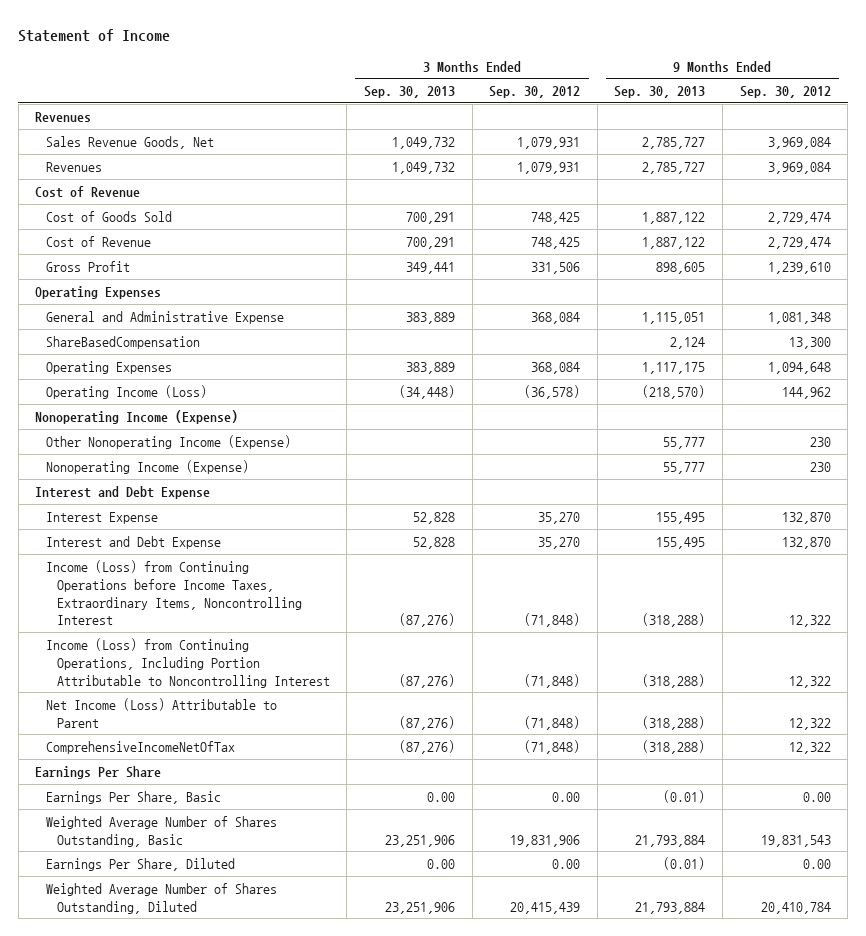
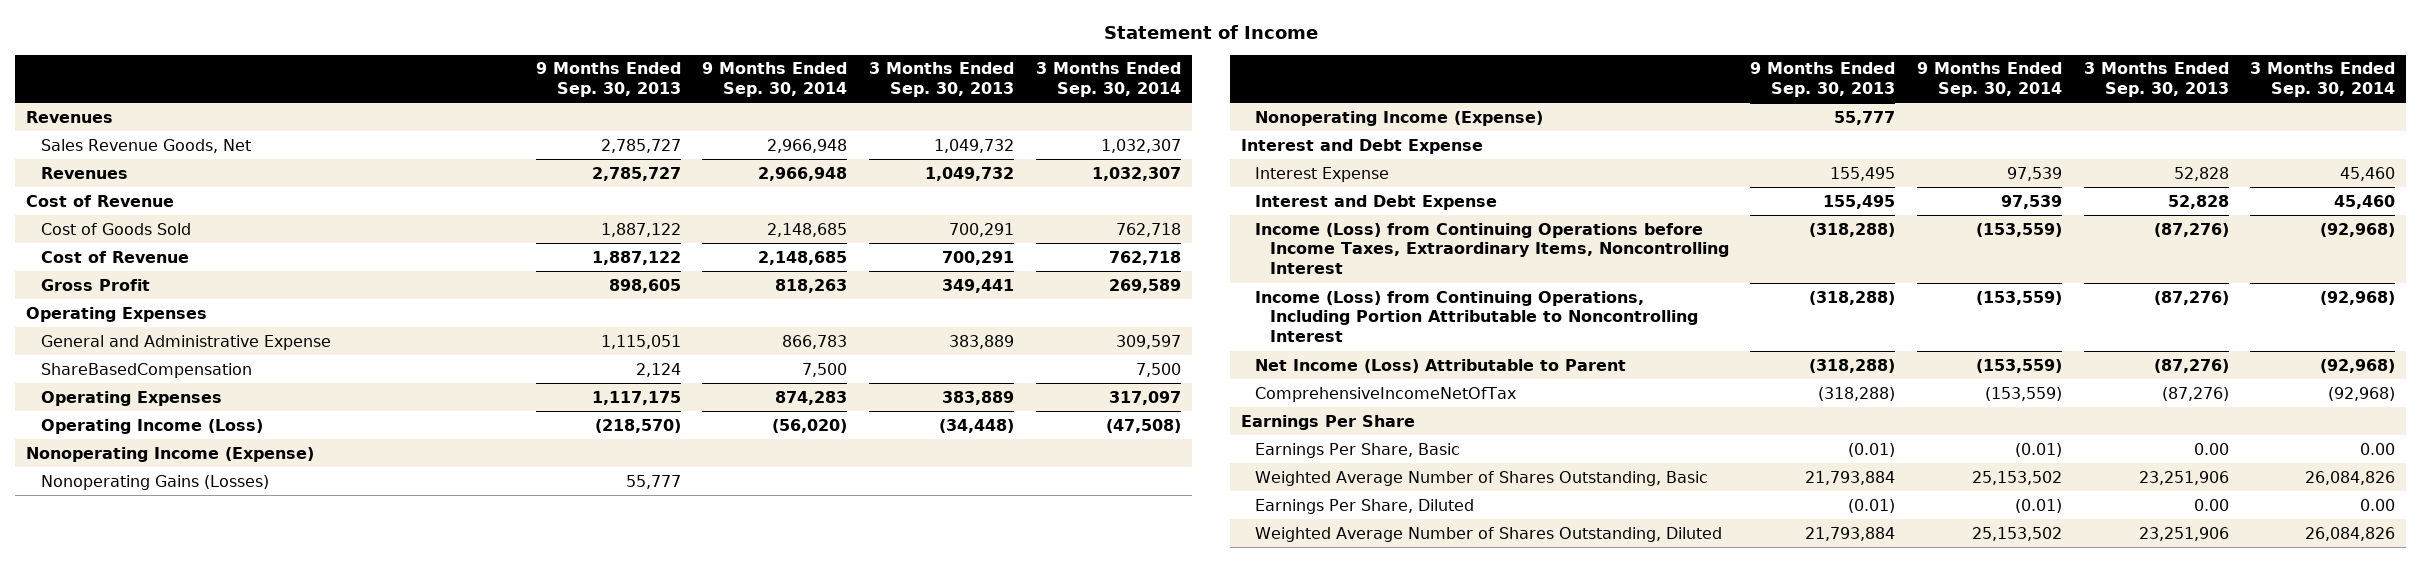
- | 3 Months Ended Sep. 30, 2013 | 3 Months Ended Sep. 30, 2012 | 9 Months Ended Sep. 30, 2013 | 9 Months Ended Sep. 30, 2012
+ | 9 Months Ended Sep. 30, 2013 | 9 Months Ended Sep. 30, 2014 | 3 Months Ended Sep. 30, 2013 | 3 Months Ended Sep. 30, 2014
- Other Nonoperating Income (Expense) | | | 55,777 | 230
+ Nonoperating Gains (Losses) | 55,777 | | |

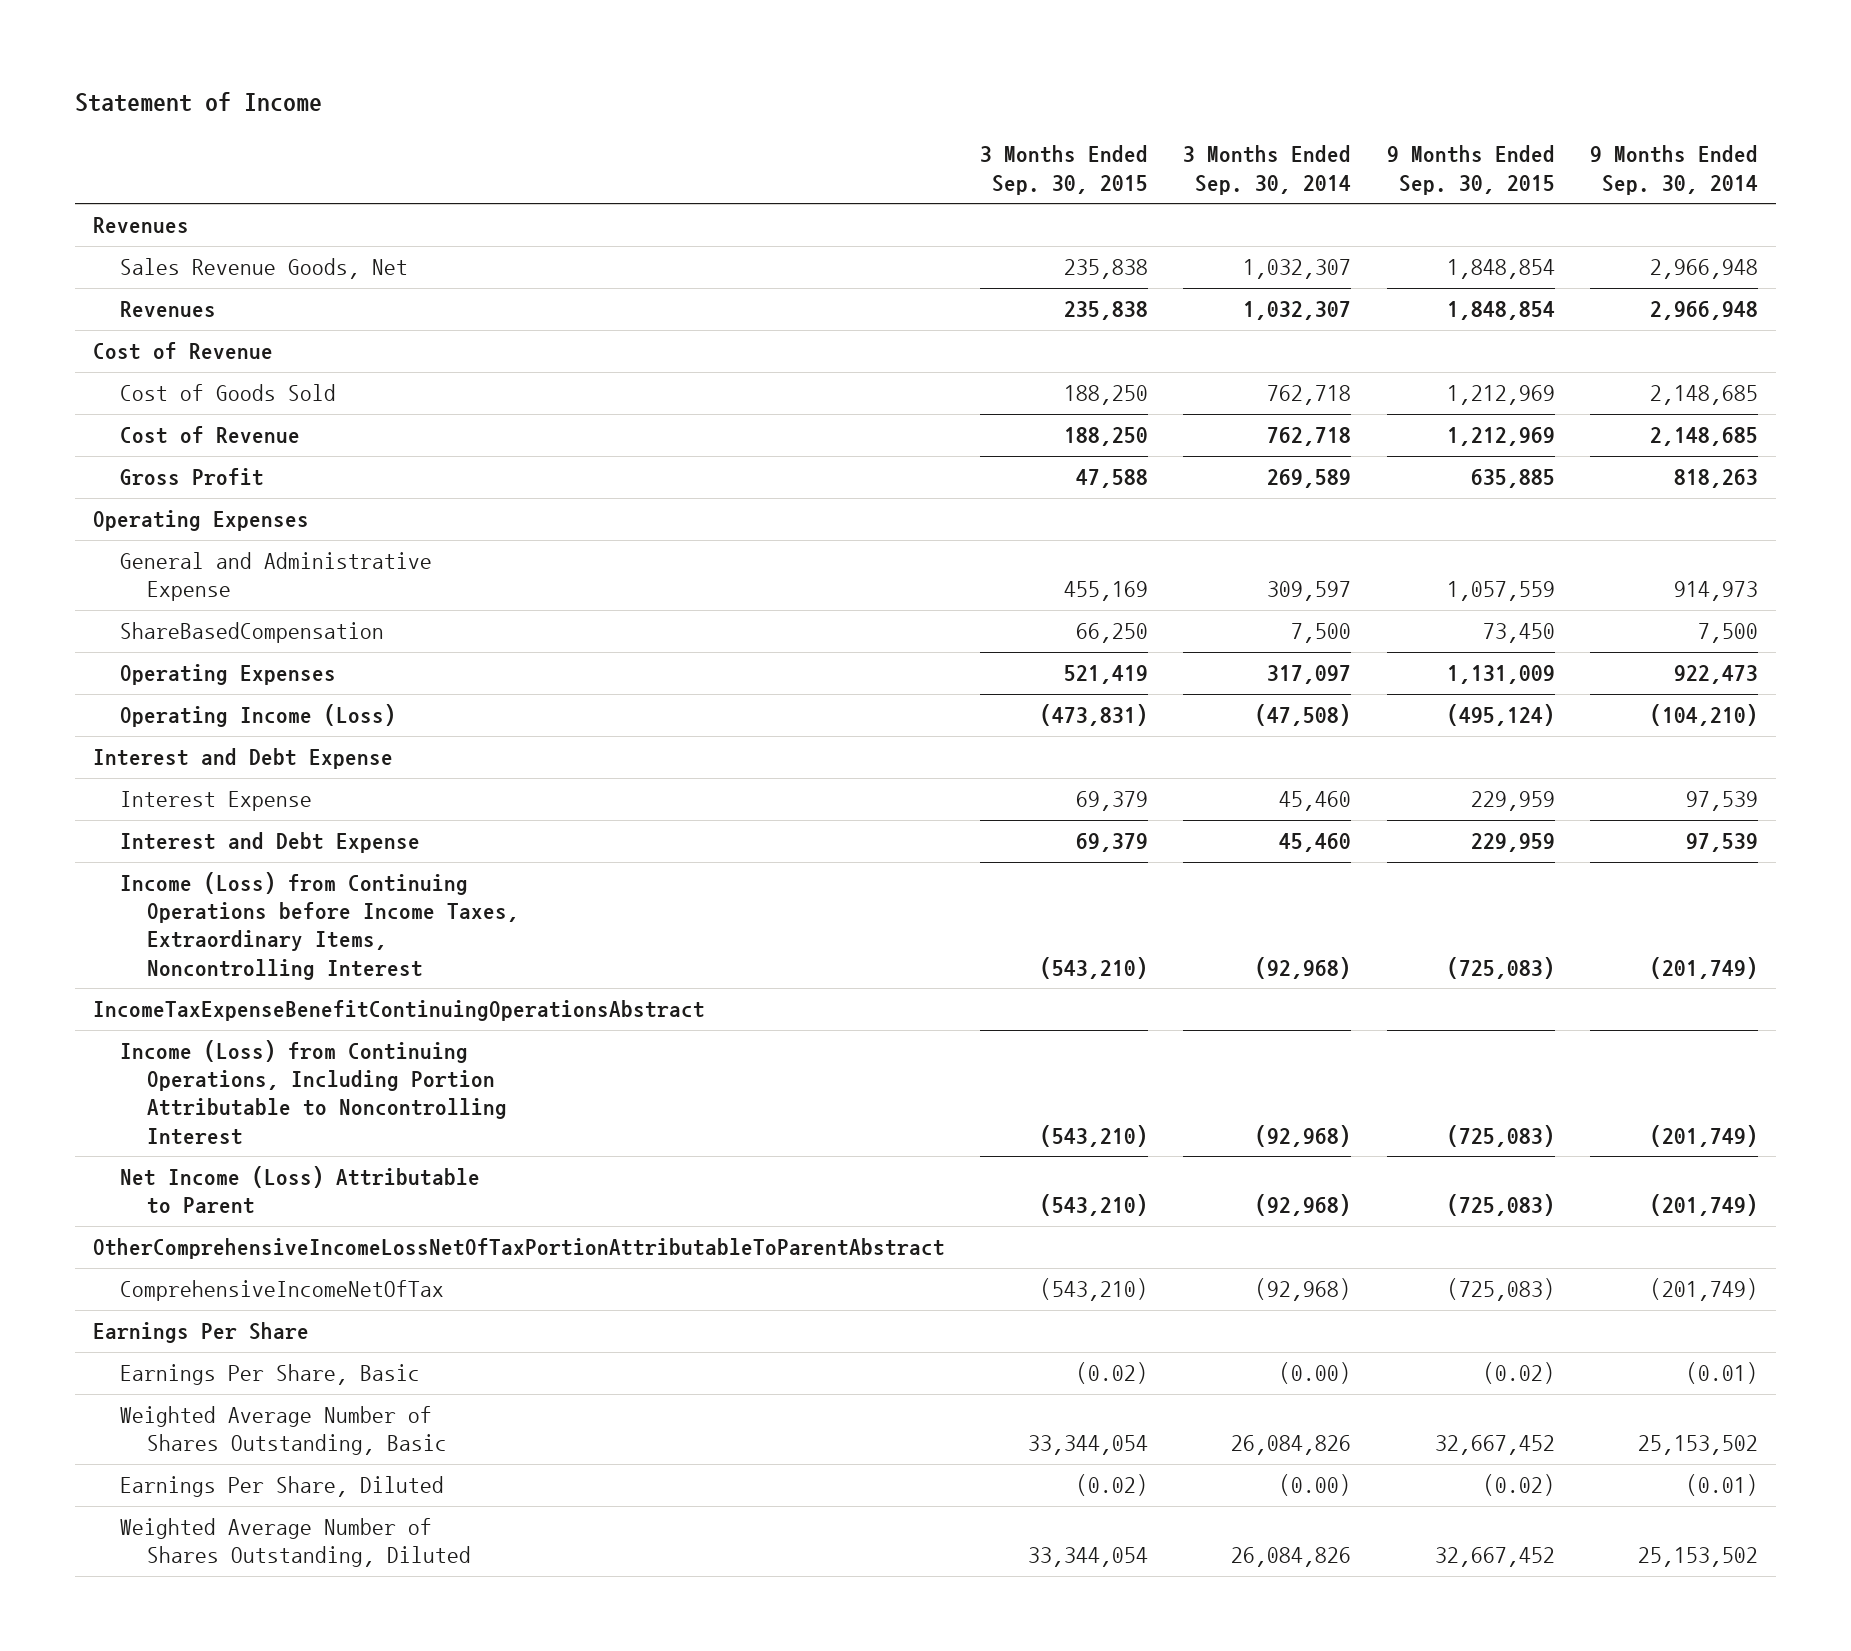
- | 9 Months Ended Sep. 30, 2013 | 9 Months Ended Sep. 30, 2014 | 3 Months Ended Sep. 30, 2013 | 3 Months Ended Sep. 30, 2014
+ | 3 Months Ended Sep. 30, 2015 | 3 Months Ended Sep. 30, 2014 | 9 Months Ended Sep. 30, 2015 | 9 Months Ended Sep. 30, 2014
- General and Administrative Expense | 1,115,051 | 866,783 | 383,889 | 309,597
+ General and Administrative Expense | 455,169 | 309,597 | 1,057,559 | 914,973
- Operating Expenses | 1,117,175 | 874,283 | 383,889 | 317,097
- Operating Income (Loss) | (218,570) | (56,020) | (34,448) | (47,508)
- Nonoperating Income (Expense)
- Nonoperating Gains (Losses) | 55,777 | | |
- Nonoperating Income (Expense) | 55,777 | | |
+ Operating Expenses | 521,419 | 317,097 | 1,131,009 | 922,473
+ Operating Income (Loss) | (473,831) | (47,508) | (495,124) | (104,210)
- Income (Loss) from Continuing Operations before Income Taxes, Extraordinary Items, Noncontrolling Interest | (318,288) | (153,559) | (87,276) | (92,968)
- Income (Loss) from Continuing Operations, Including Portion Attributable to Noncontrolling Interest | (318,288) | (153,559) | (87,276) | (92,968)
- Net Income (Loss) Attributable to Parent | (318,288) | (153,559) | (87,276) | (92,968)
- ComprehensiveIncomeNetOfTax | (318,288) | (153,559) | (87,276) | (92,968)
+ Income (Loss) from Continuing Operations before Income Taxes, Extraordinary Items, Noncontrolling Interest | (543,210) | (92,968) | (725,083) | (201,749)
+ IncomeTaxExpenseBenefitContinuingOperationsAbstract
+ Income (Loss) from Continuing Operations, Including Portion Attributable to Noncontrolling Interest | (543,210) | (92,968) | (725,083) | (201,749)
+ Net Income (Loss) Attributable to Parent | (543,210) | (92,968) | (725,083) | (201,749)
+ OtherComprehensiveIncomeLossNetOfTaxPortionAttributableToParentAbstract
+ ComprehensiveIncomeNetOfTax | (543,210) | (92,968) | (725,083) | (201,749)
- Earnings Per Share, Basic | (0.01) | (0.01) | 0.00 | 0.00
+ Earnings Per Share, Basic | (0.02) | (0.00) | (0.02) | (0.01)
- Earnings Per Share, Diluted | (0.01) | (0.01) | 0.00 | 0.00
+ Earnings Per Share, Diluted | (0.02) | (0.00) | (0.02) | (0.01)

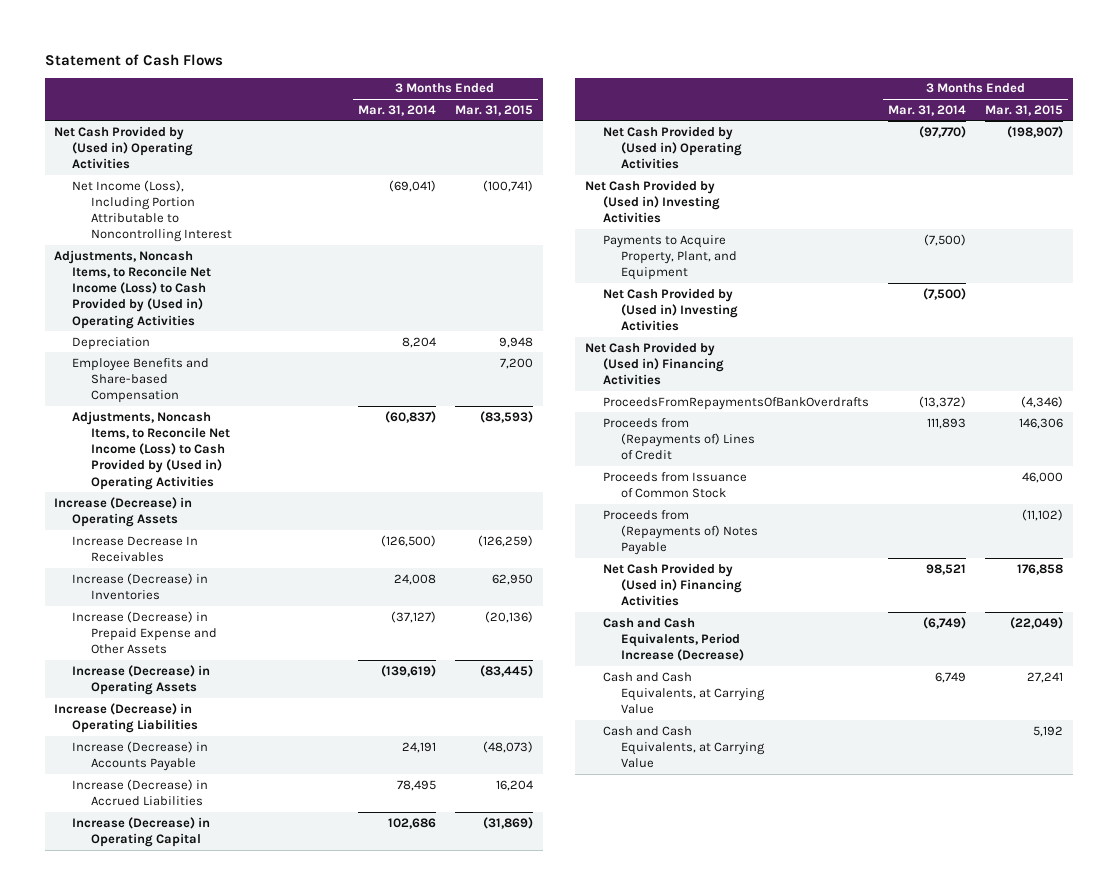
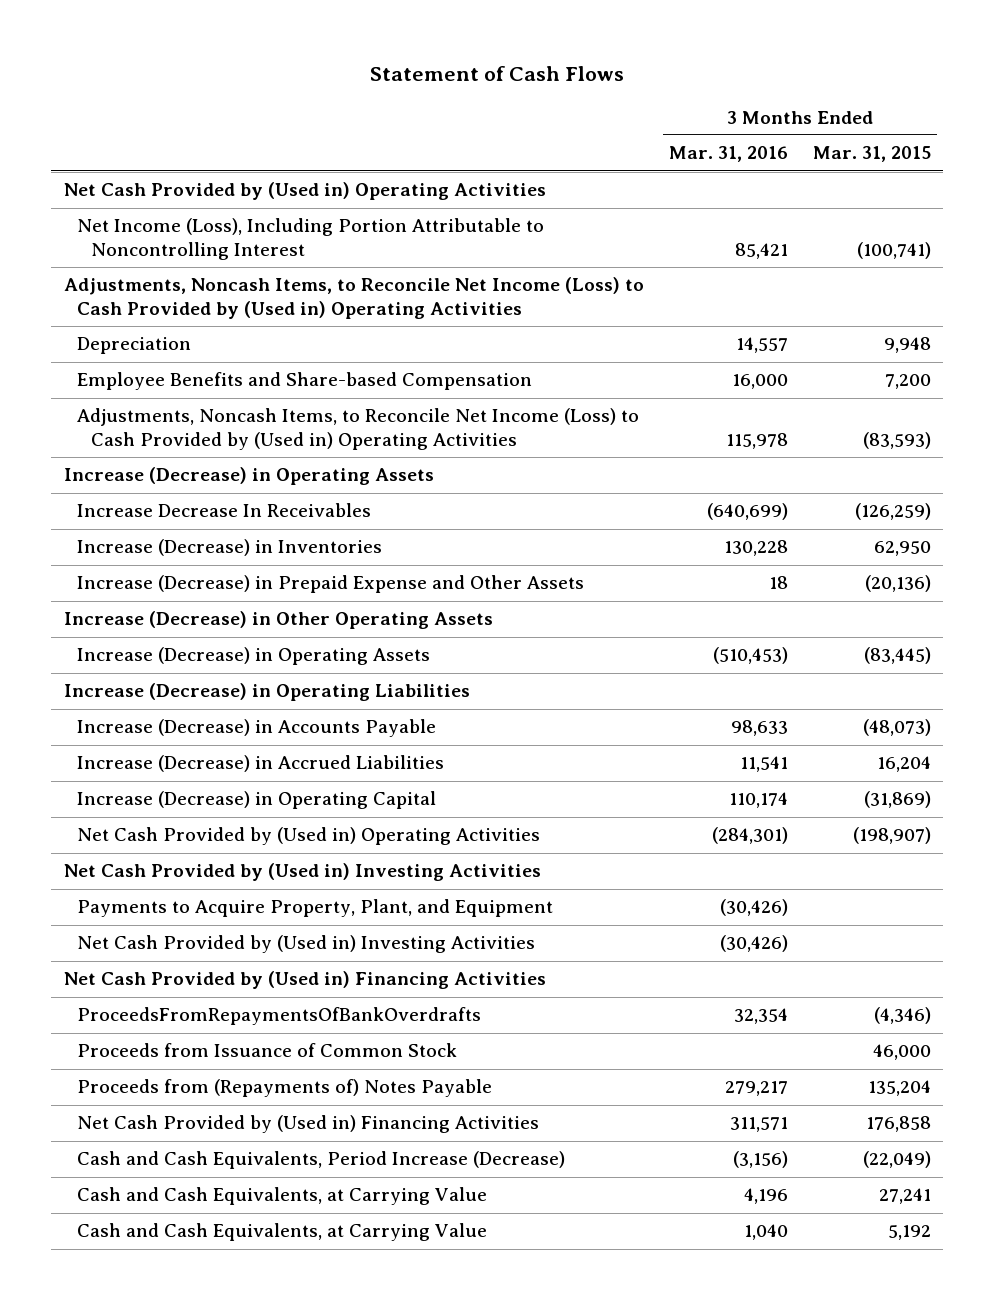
- | 3 Months Ended Mar. 31, 2014 | 3 Months Ended Mar. 31, 2015
+ | 3 Months Ended Mar. 31, 2016 | 3 Months Ended Mar. 31, 2015
+ Increase (Decrease) in Other Operating Assets
- Proceeds from (Repayments of) Lines of Credit | 111,893 | 146,306
- Proceeds from (Repayments of) Notes Payable | | (11,102)
+ Proceeds from (Repayments of) Notes Payable | 279,217 | 135,204

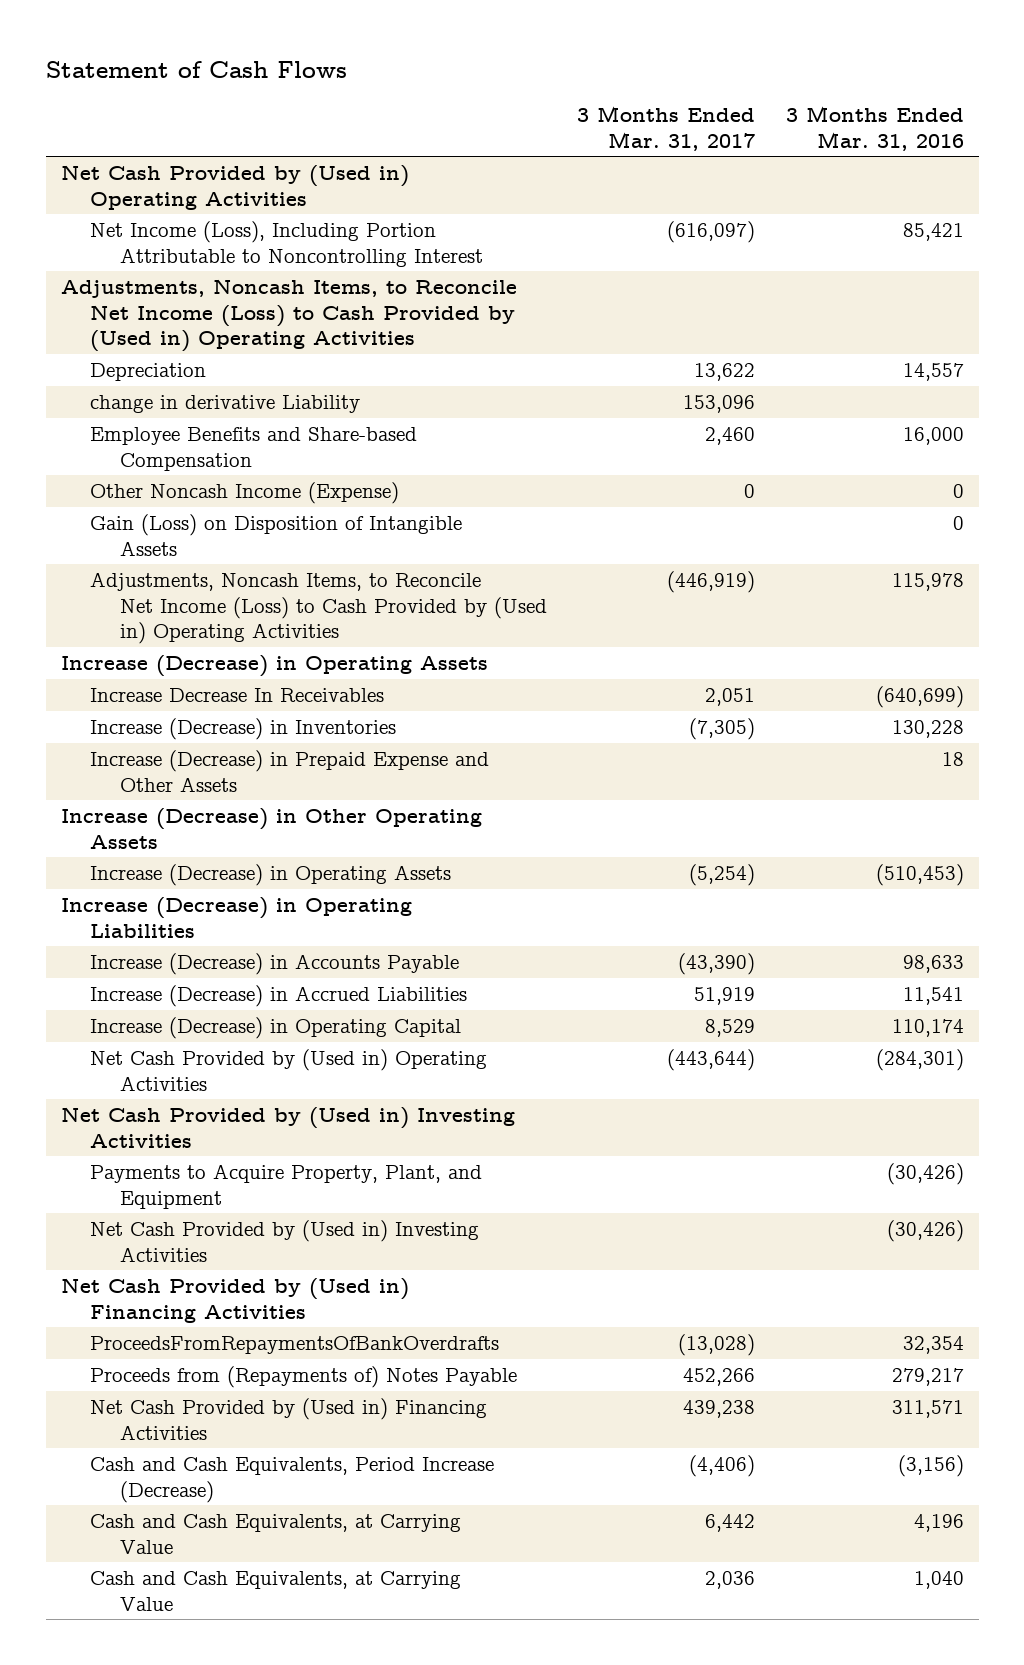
- | 3 Months Ended Mar. 31, 2016 | 3 Months Ended Mar. 31, 2015
+ | 3 Months Ended Mar. 31, 2017 | 3 Months Ended Mar. 31, 2016
+ change in derivative Liability | 153,096 |
+ Other Noncash Income (Expense) | 0 | 0
+ Gain (Loss) on Disposition of Intangible Assets | | 0
- Proceeds from Issuance of Common Stock | | 46,000

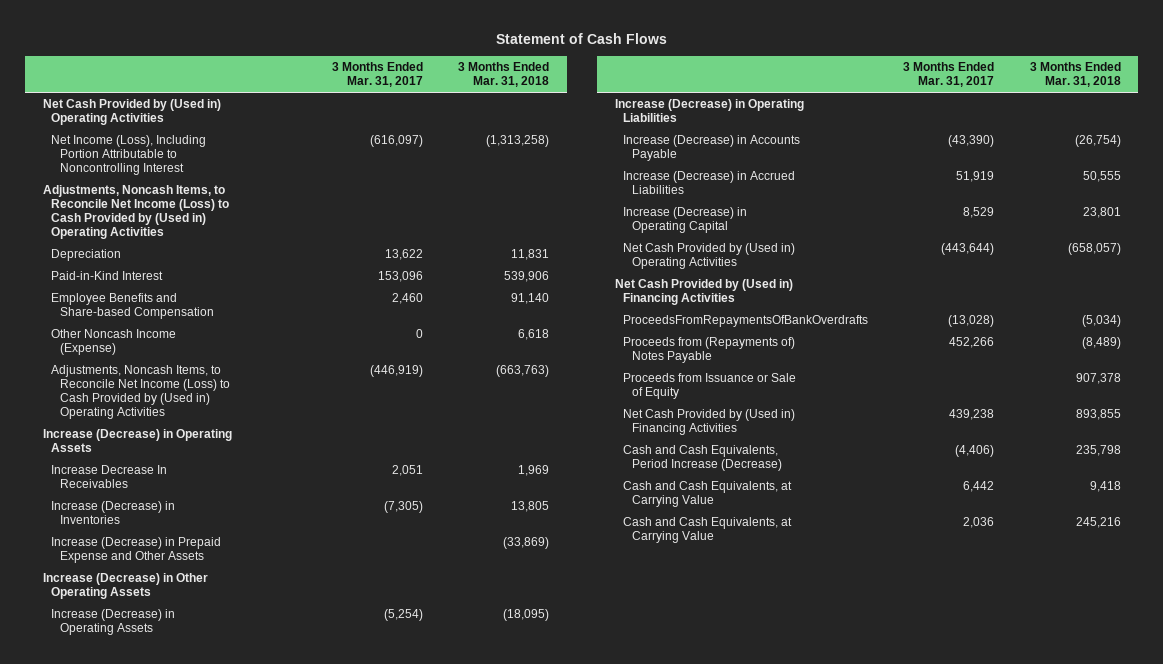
- | 3 Months Ended Mar. 31, 2017 | 3 Months Ended Mar. 31, 2016
+ | 3 Months Ended Mar. 31, 2017 | 3 Months Ended Mar. 31, 2018
- change in derivative Liability | 153,096 |
+ Paid-in-Kind Interest | 153,096 | 539,906
- Gain (Loss) on Disposition of Intangible Assets | | 0
- Net Cash Provided by (Used in) Investing Activities
- Payments to Acquire Property, Plant, and Equipment | | (30,426)
- Net Cash Provided by (Used in) Investing Activities | | (30,426)
+ Proceeds from Issuance or Sale of Equity | | 907,378

